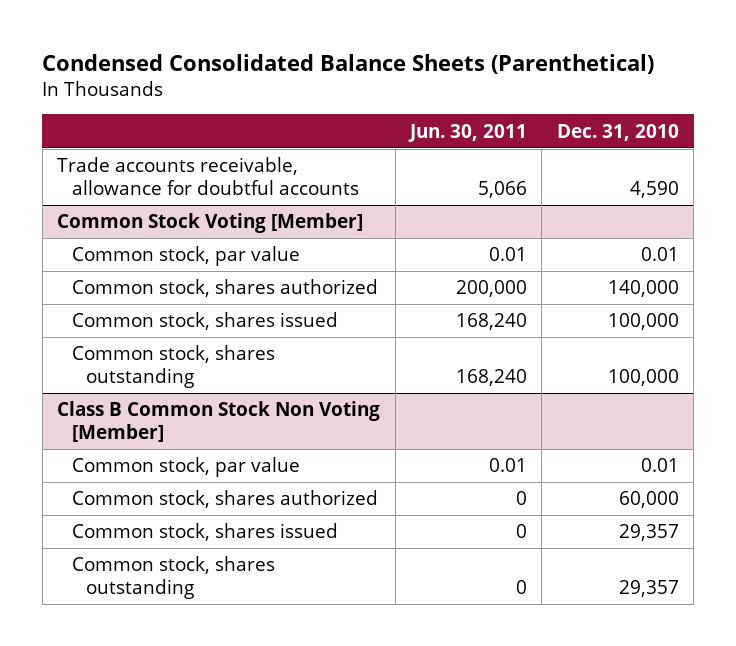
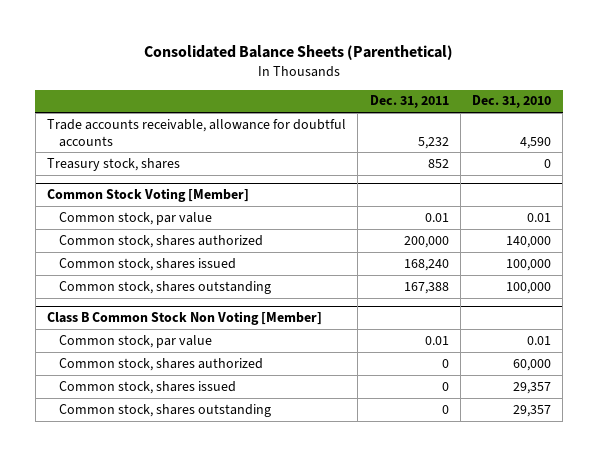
- Condensed Consolidated Balance Sheets (Parenthetical)
+ Consolidated Balance Sheets (Parenthetical)
- | Jun. 30, 2011 | Dec. 31, 2010
+ | Dec. 31, 2011 | Dec. 31, 2010
+ Treasury stock, shares | 852 | 0

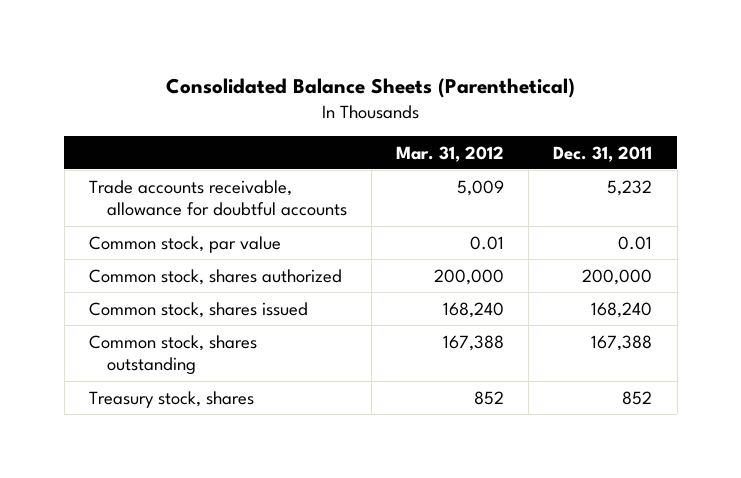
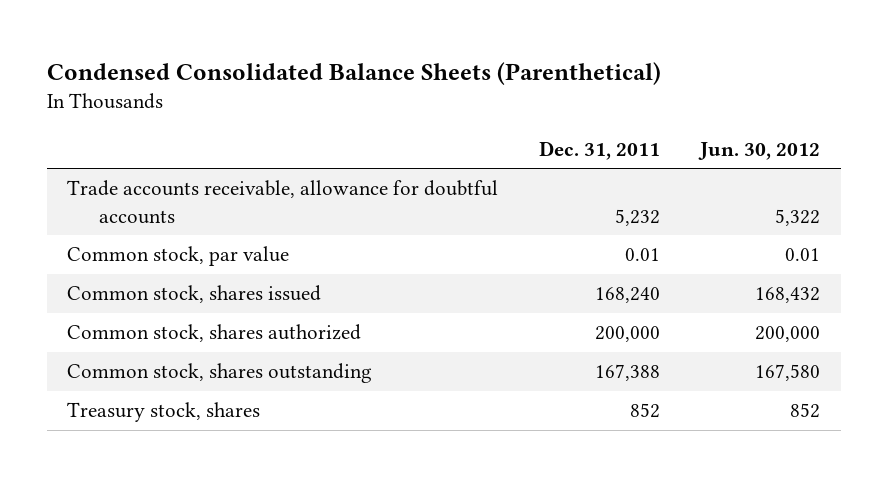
- Consolidated Balance Sheets (Parenthetical)
+ Condensed Consolidated Balance Sheets (Parenthetical)
- | Mar. 31, 2012 | Dec. 31, 2011
+ | Dec. 31, 2011 | Jun. 30, 2012
moved down: Common stock, shares authorized | 200,000 | 200,000

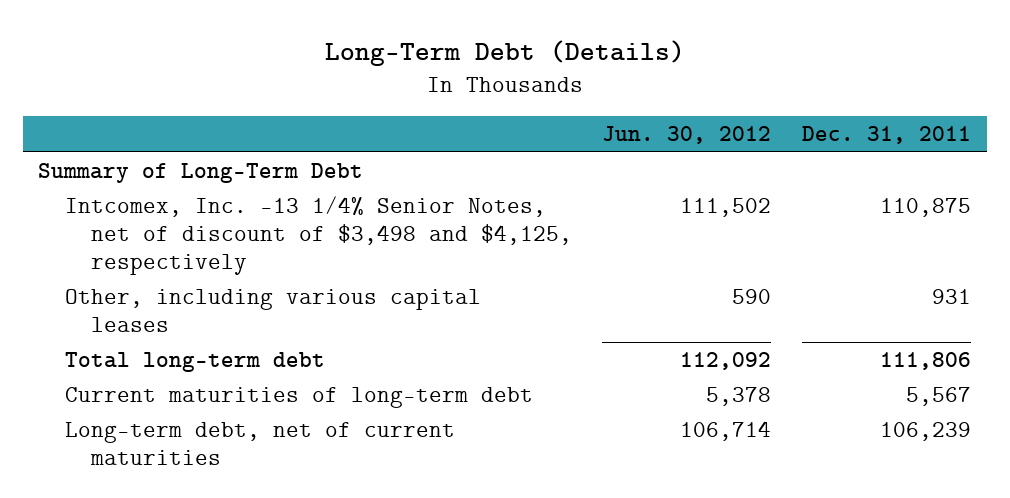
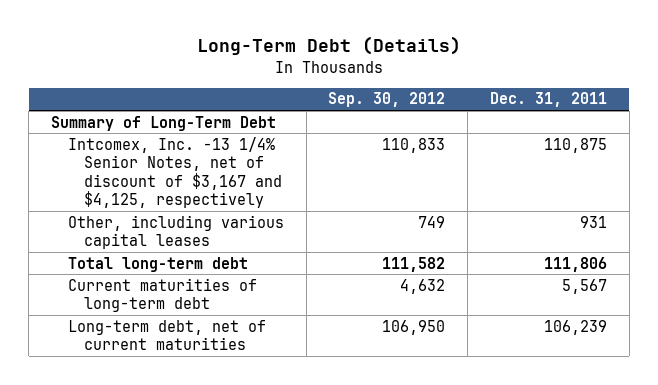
- | Jun. 30, 2012 | Dec. 31, 2011
+ | Sep. 30, 2012 | Dec. 31, 2011
- Intcomex, Inc. -13 1/4% Senior Notes, net of discount of $3,498 and $4,125, respectively | 111,502 | 110,875
+ Intcomex, Inc. -13 1/4% Senior Notes, net of discount of $3,167 and $4,125, respectively | 110,833 | 110,875

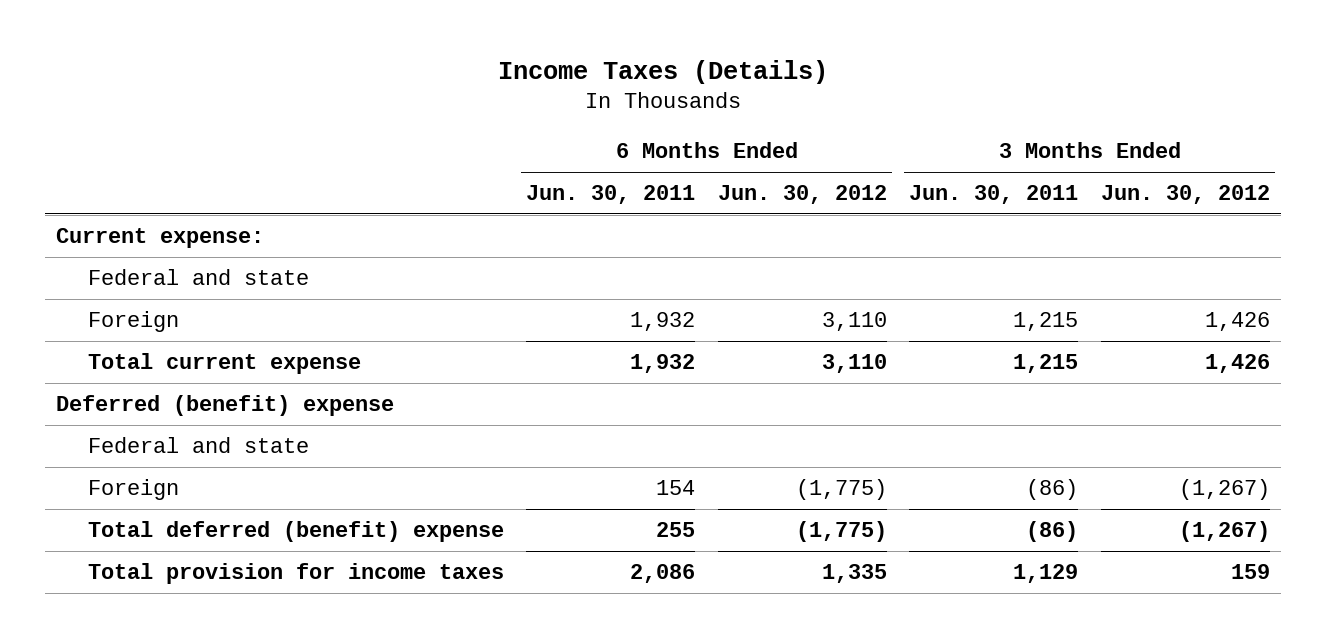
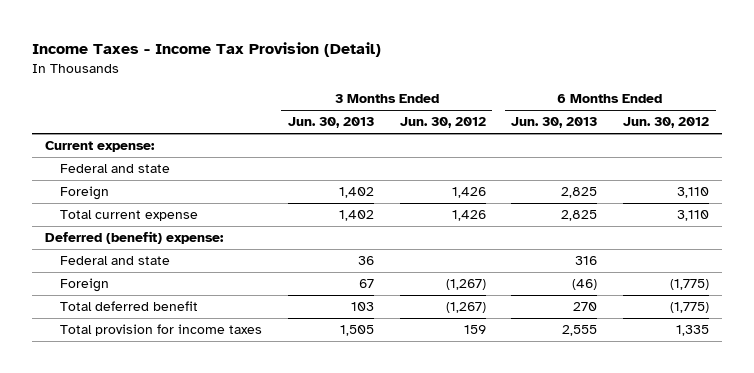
- Income Taxes (Details)
+ Income Taxes - Income Tax Provision (Detail)
- | 6 Months Ended Jun. 30, 2011 | 6 Months Ended Jun. 30, 2012 | 3 Months Ended Jun. 30, 2011 | 3 Months Ended Jun. 30, 2012
+ | 3 Months Ended Jun. 30, 2013 | 3 Months Ended Jun. 30, 2012 | 6 Months Ended Jun. 30, 2013 | 6 Months Ended Jun. 30, 2012
- Deferred (benefit) expense
+ Deferred (benefit) expense:
- Total deferred (benefit) expense | 255 | (1,775) | (86) | (1,267)
+ Total deferred benefit | 103 | (1,267) | 270 | (1,775)

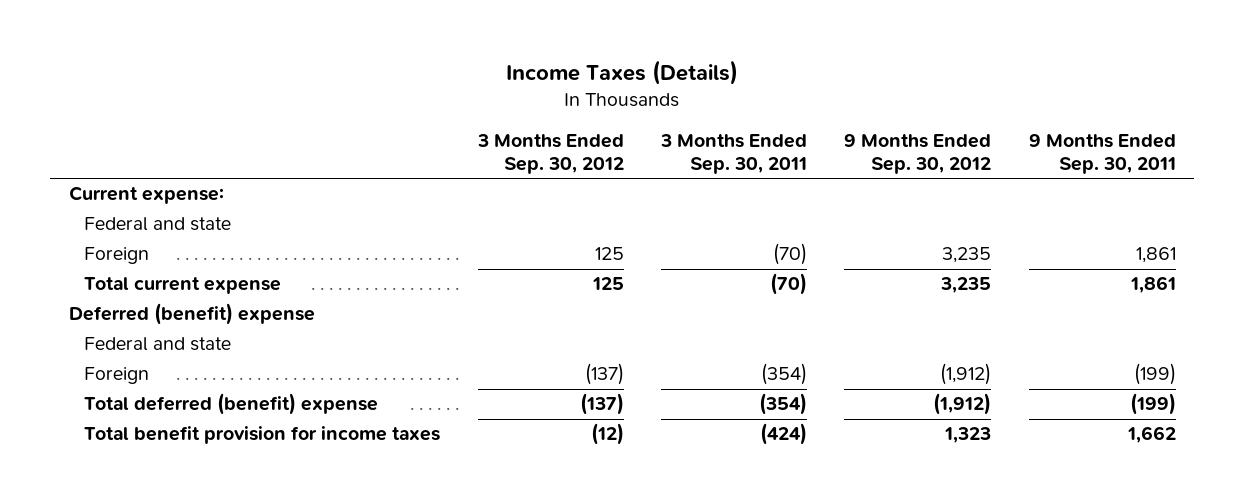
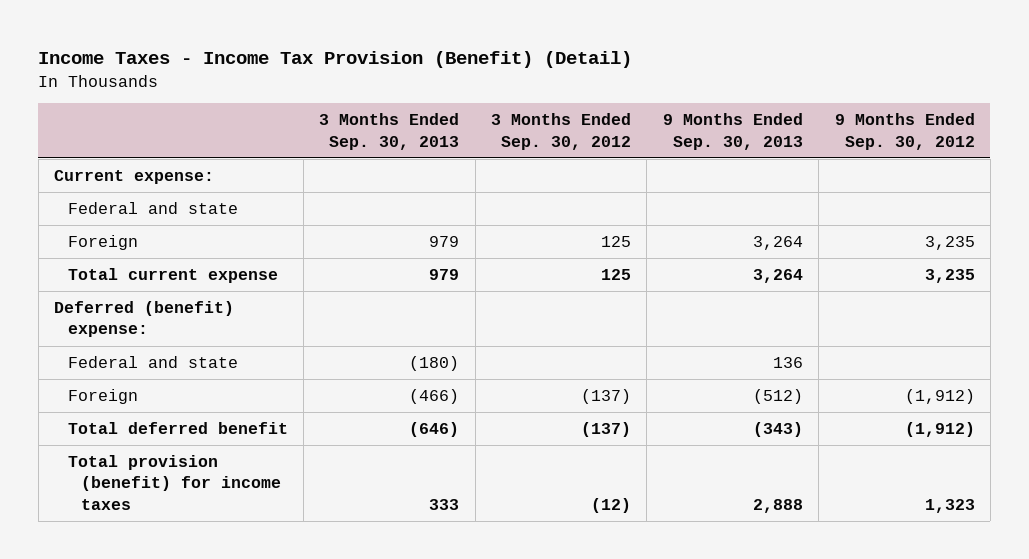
- Income Taxes (Details)
+ Income Taxes - Income Tax Provision (Benefit) (Detail)
- | 3 Months Ended Sep. 30, 2012 | 3 Months Ended Sep. 30, 2011 | 9 Months Ended Sep. 30, 2012 | 9 Months Ended Sep. 30, 2011
+ | 3 Months Ended Sep. 30, 2013 | 3 Months Ended Sep. 30, 2012 | 9 Months Ended Sep. 30, 2013 | 9 Months Ended Sep. 30, 2012
- Deferred (benefit) expense
+ Deferred (benefit) expense:
- Total deferred (benefit) expense | (137) | (354) | (1,912) | (199)
- Total benefit provision for income taxes | (12) | (424) | 1,323 | 1,662
+ Total deferred benefit | (646) | (137) | (343) | (1,912)
+ Total provision (benefit) for income taxes | 333 | (12) | 2,888 | 1,323

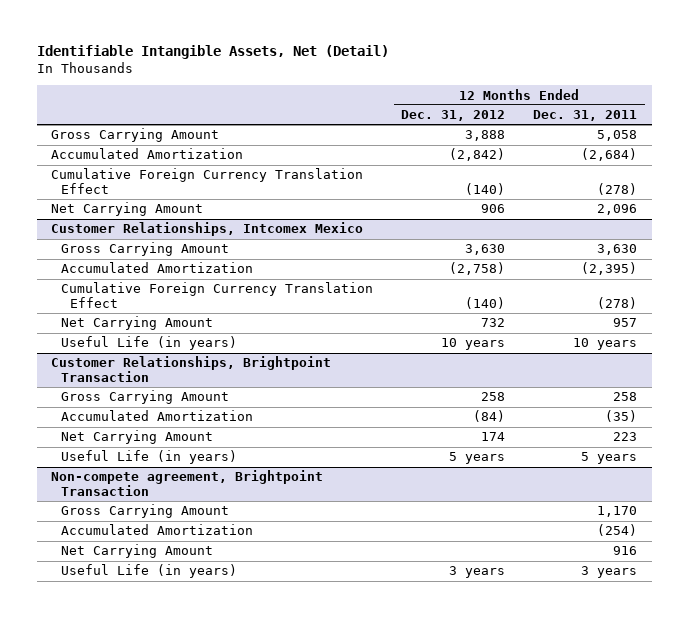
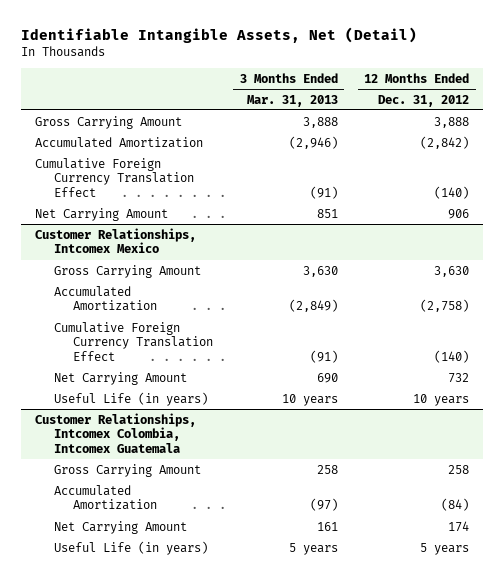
- | 12 Months Ended Dec. 31, 2012 | 12 Months Ended Dec. 31, 2011
+ | 3 Months Ended Mar. 31, 2013 | 12 Months Ended Dec. 31, 2012
- Customer Relationships, Brightpoint Transaction
+ Customer Relationships, Intcomex Colombia, Intcomex Guatemala
- Non-compete agreement, Brightpoint Transaction
- Gross Carrying Amount | | 1,170
- Accumulated Amortization | | (254)
- Net Carrying Amount | | 916
- Useful Life (in years) | 3 years | 3 years

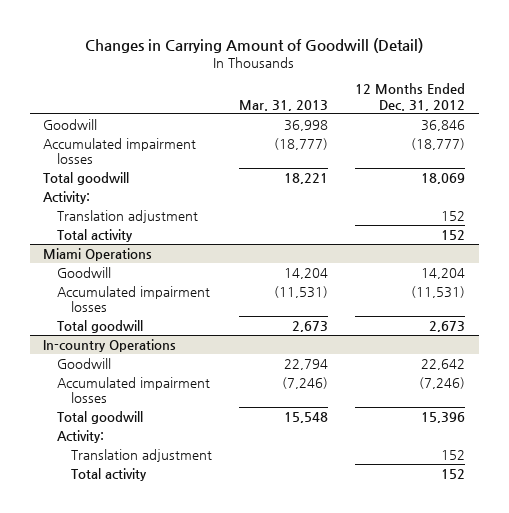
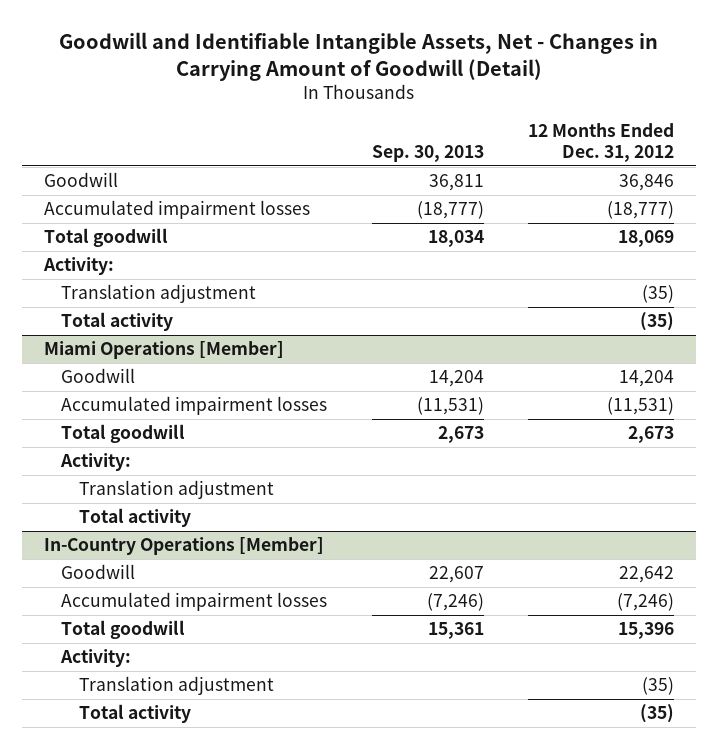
- Changes in Carrying Amount of Goodwill (Detail)
+ Goodwill and Identifiable Intangible Assets, Net - Changes in Carrying Amount of Goodwill (Detail)
- | Mar. 31, 2013 | 12 Months Ended Dec. 31, 2012
+ | Sep. 30, 2013 | 12 Months Ended Dec. 31, 2012
- Translation adjustment | | 152
- Total activity | | 152
- Miami Operations
+ Translation adjustment | | (35)
+ Total activity | | (35)
+ Miami Operations [Member]
- In-country Operations
+ Activity:
+ Translation adjustment
+ Total activity
+ In-Country Operations [Member]
- Translation adjustment | | 152
- Total activity | | 152
+ Translation adjustment | | (35)
+ Total activity | | (35)

